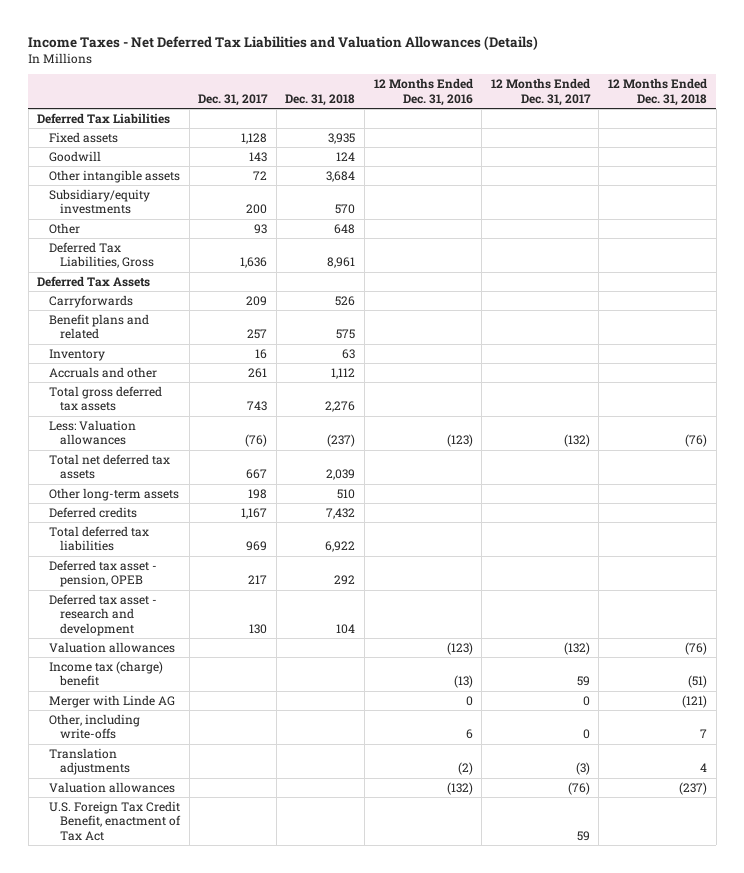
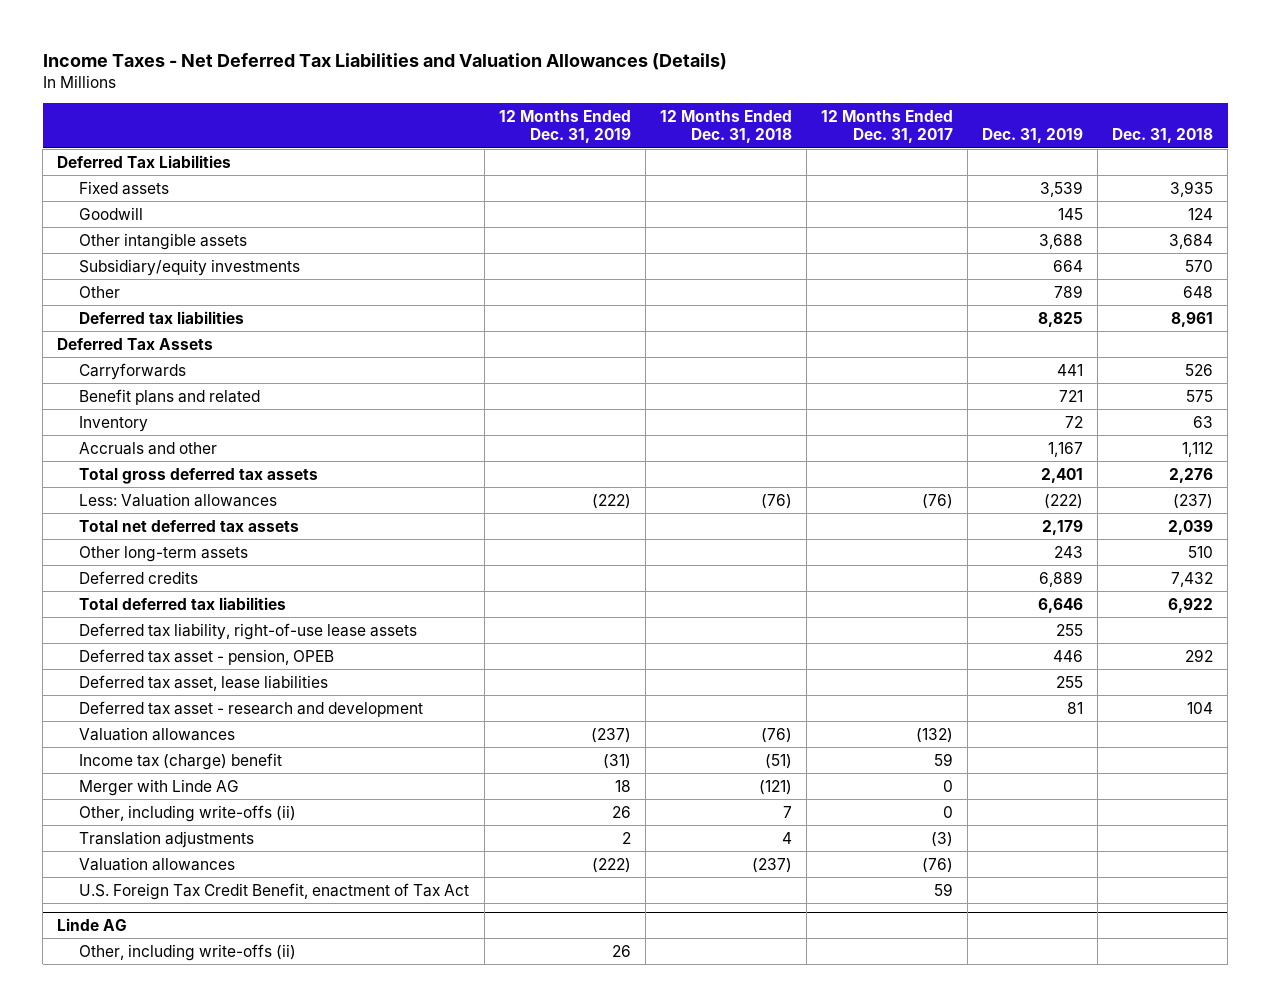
- | Dec. 31, 2017 | Dec. 31, 2018 | 12 Months Ended Dec. 31, 2016 | 12 Months Ended Dec. 31, 2017 | 12 Months Ended Dec. 31, 2018
+ | 12 Months Ended Dec. 31, 2019 | 12 Months Ended Dec. 31, 2018 | 12 Months Ended Dec. 31, 2017 | Dec. 31, 2019 | Dec. 31, 2018
- Deferred Tax Liabilities, Gross | 1,636 | 8,961 | | |
+ Deferred tax liabilities | | | | 8,825 | 8,961
- Less: Valuation allowances | (76) | (237) | (123) | (132) | (76)
+ Less: Valuation allowances | (222) | (76) | (76) | (222) | (237)
+ Deferred tax liability, right-of-use lease assets | | | | 255 |
+ Deferred tax asset, lease liabilities | | | | 255 |
- Other, including write-offs | | | 6 | 0 | 7
+ Other, including write-offs (ii) | 26 | 7 | 0 | |
+ Linde AG
+ Other, including write-offs (ii) | 26 | | | |

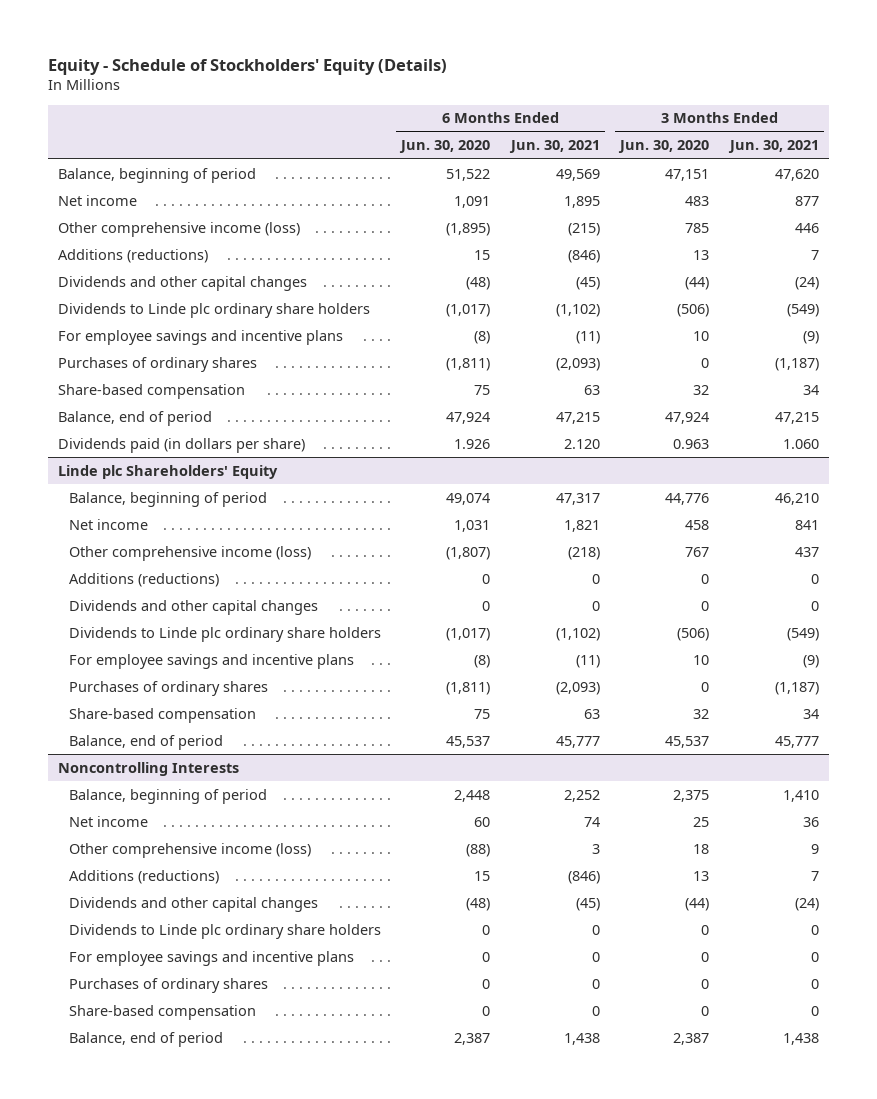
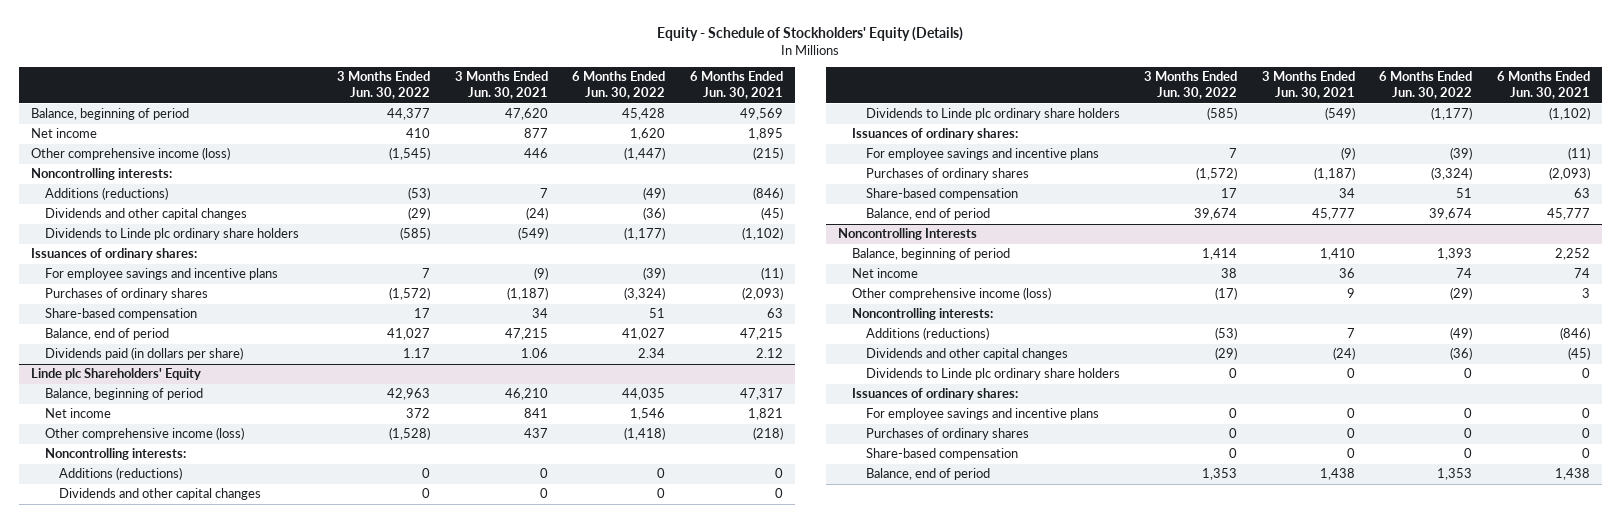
- | 6 Months Ended Jun. 30, 2020 | 6 Months Ended Jun. 30, 2021 | 3 Months Ended Jun. 30, 2020 | 3 Months Ended Jun. 30, 2021
+ | 3 Months Ended Jun. 30, 2022 | 3 Months Ended Jun. 30, 2021 | 6 Months Ended Jun. 30, 2022 | 6 Months Ended Jun. 30, 2021
+ Noncontrolling interests:
+ Issuances of ordinary shares:
- Dividends paid (in dollars per share) | 1.926 | 2.120 | 0.963 | 1.060
+ Dividends paid (in dollars per share) | 1.17 | 1.06 | 2.34 | 2.12
@ Linde plc Shareholders' Equity
+ Noncontrolling interests:
+ Issuances of ordinary shares:
@ Noncontrolling Interests
+ Noncontrolling interests:
+ Issuances of ordinary shares:

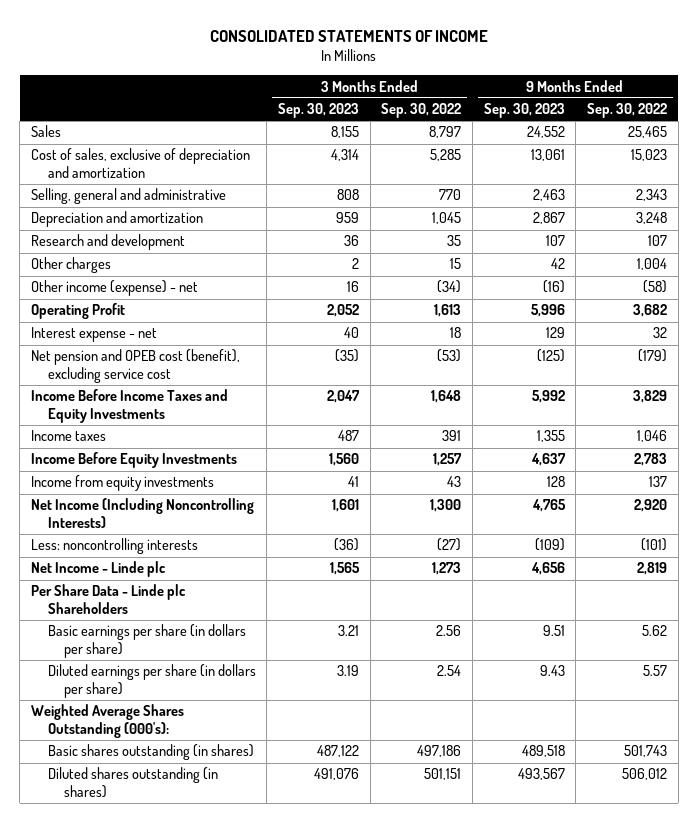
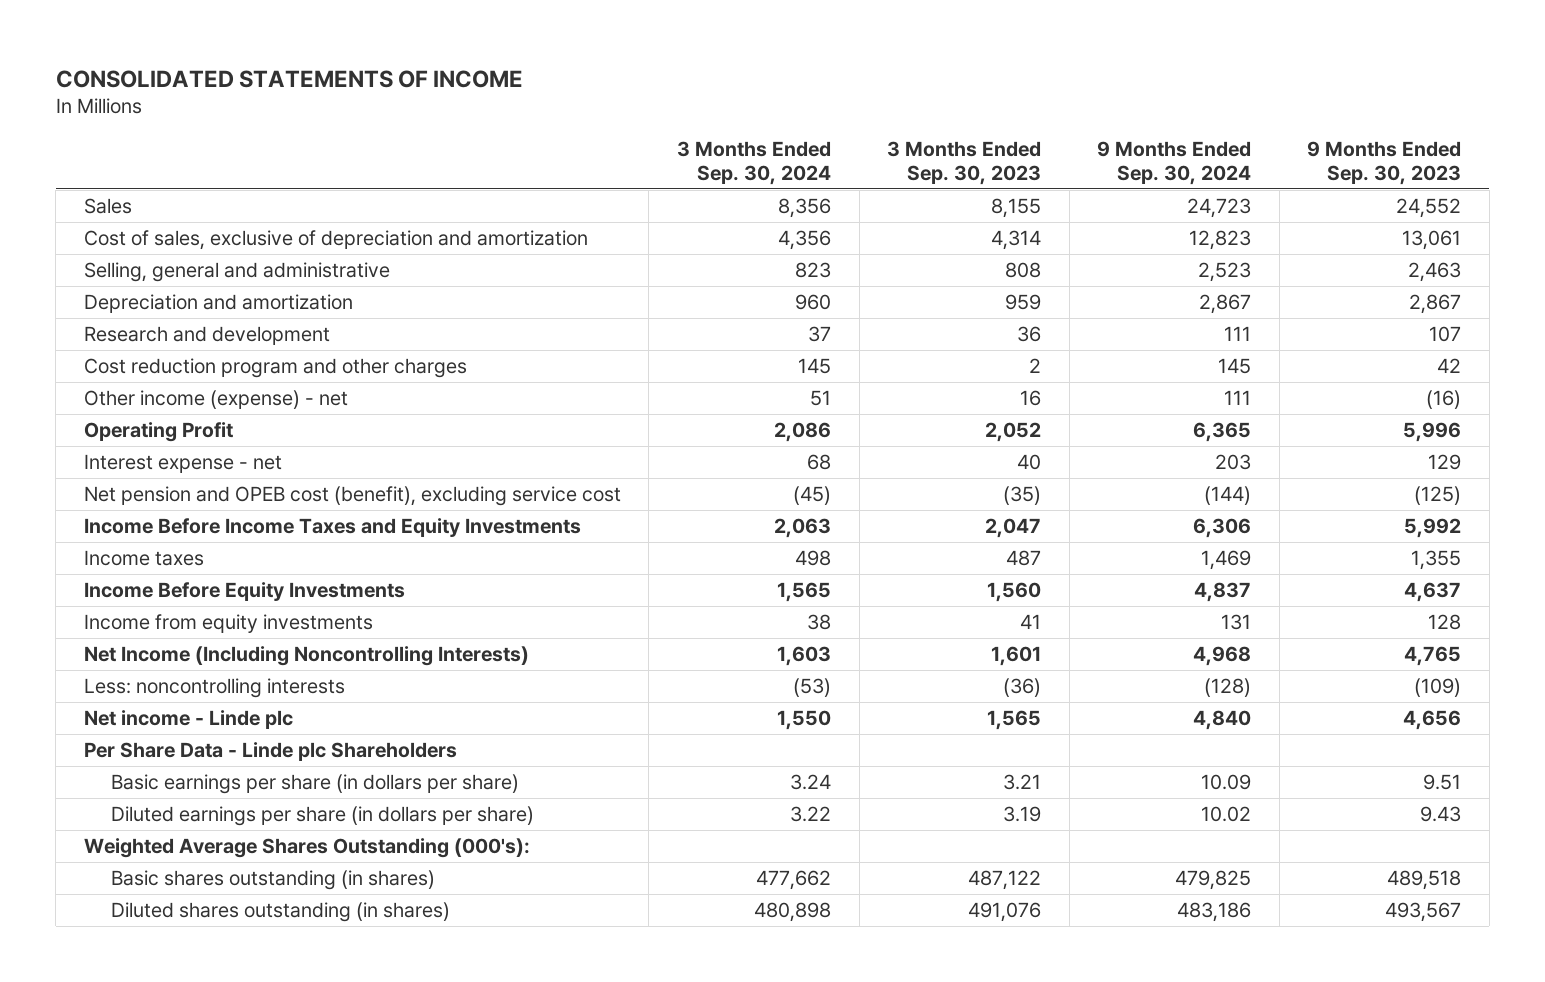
- | 3 Months Ended Sep. 30, 2023 | 3 Months Ended Sep. 30, 2022 | 9 Months Ended Sep. 30, 2023 | 9 Months Ended Sep. 30, 2022
+ | 3 Months Ended Sep. 30, 2024 | 3 Months Ended Sep. 30, 2023 | 9 Months Ended Sep. 30, 2024 | 9 Months Ended Sep. 30, 2023
- Other charges | 2 | 15 | 42 | 1,004
+ Cost reduction program and other charges | 145 | 2 | 145 | 42
- Net Income - Linde plc | 1,565 | 1,273 | 4,656 | 2,819
+ Net income - Linde plc | 1,550 | 1,565 | 4,840 | 4,656

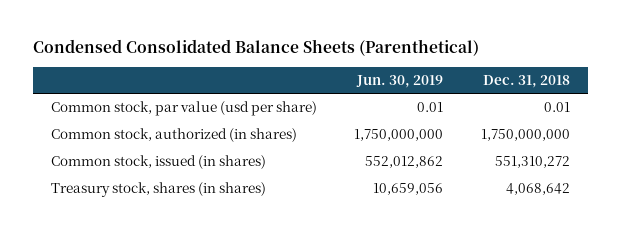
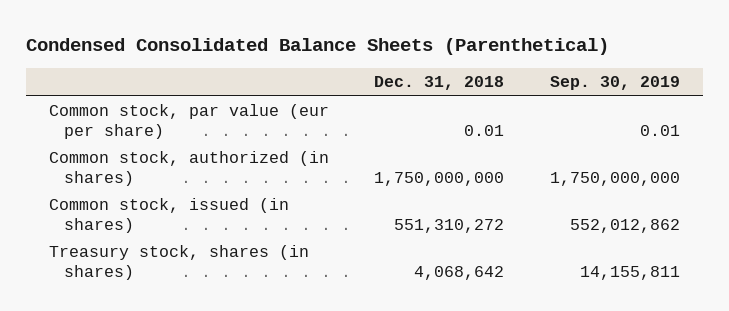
- | Jun. 30, 2019 | Dec. 31, 2018
+ | Dec. 31, 2018 | Sep. 30, 2019
- Common stock, par value (usd per share) | 0.01 | 0.01
+ Common stock, par value (eur per share) | 0.01 | 0.01

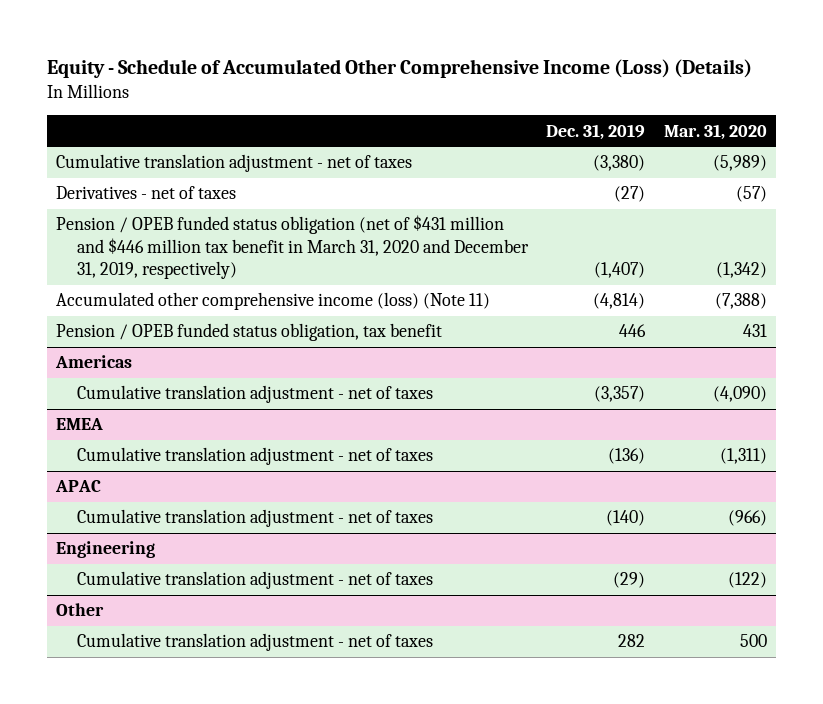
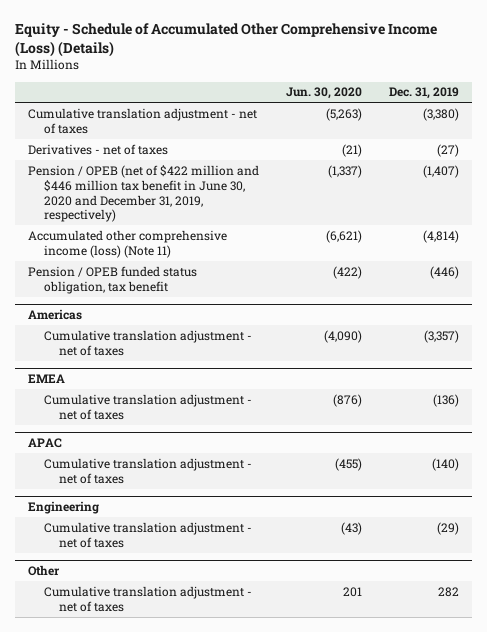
- | Dec. 31, 2019 | Mar. 31, 2020
+ | Jun. 30, 2020 | Dec. 31, 2019
- Pension / OPEB funded status obligation (net of $431 million and $446 million tax benefit in March 31, 2020 and December 31, 2019, respectively) | (1,407) | (1,342)
+ Pension / OPEB (net of $422 million and $446 million tax benefit in June 30, 2020 and December 31, 2019, respectively) | (1,337) | (1,407)
- Pension / OPEB funded status obligation, tax benefit | 446 | 431
+ Pension / OPEB funded status obligation, tax benefit | (422) | (446)

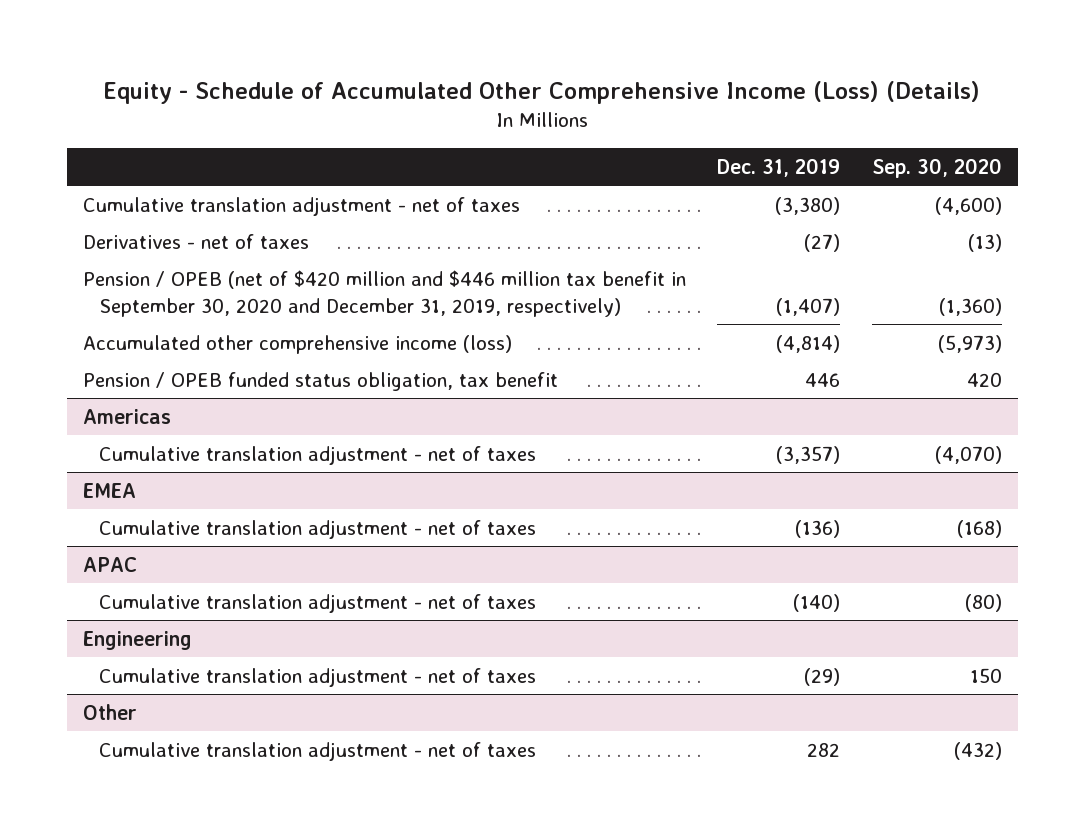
- | Jun. 30, 2020 | Dec. 31, 2019
+ | Dec. 31, 2019 | Sep. 30, 2020
- Pension / OPEB (net of $422 million and $446 million tax benefit in June 30, 2020 and December 31, 2019, respectively) | (1,337) | (1,407)
- Accumulated other comprehensive income (loss) (Note 11) | (6,621) | (4,814)
- Pension / OPEB funded status obligation, tax benefit | (422) | (446)
+ Pension / OPEB (net of $420 million and $446 million tax benefit in September 30, 2020 and December 31, 2019, respectively) | (1,407) | (1,360)
+ Accumulated other comprehensive income (loss) | (4,814) | (5,973)
+ Pension / OPEB funded status obligation, tax benefit | 446 | 420

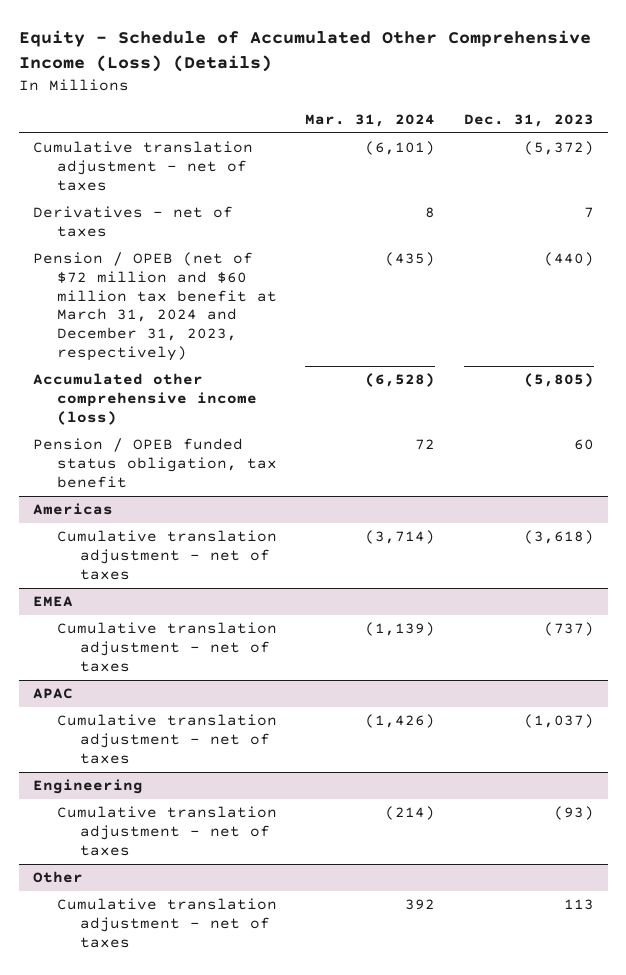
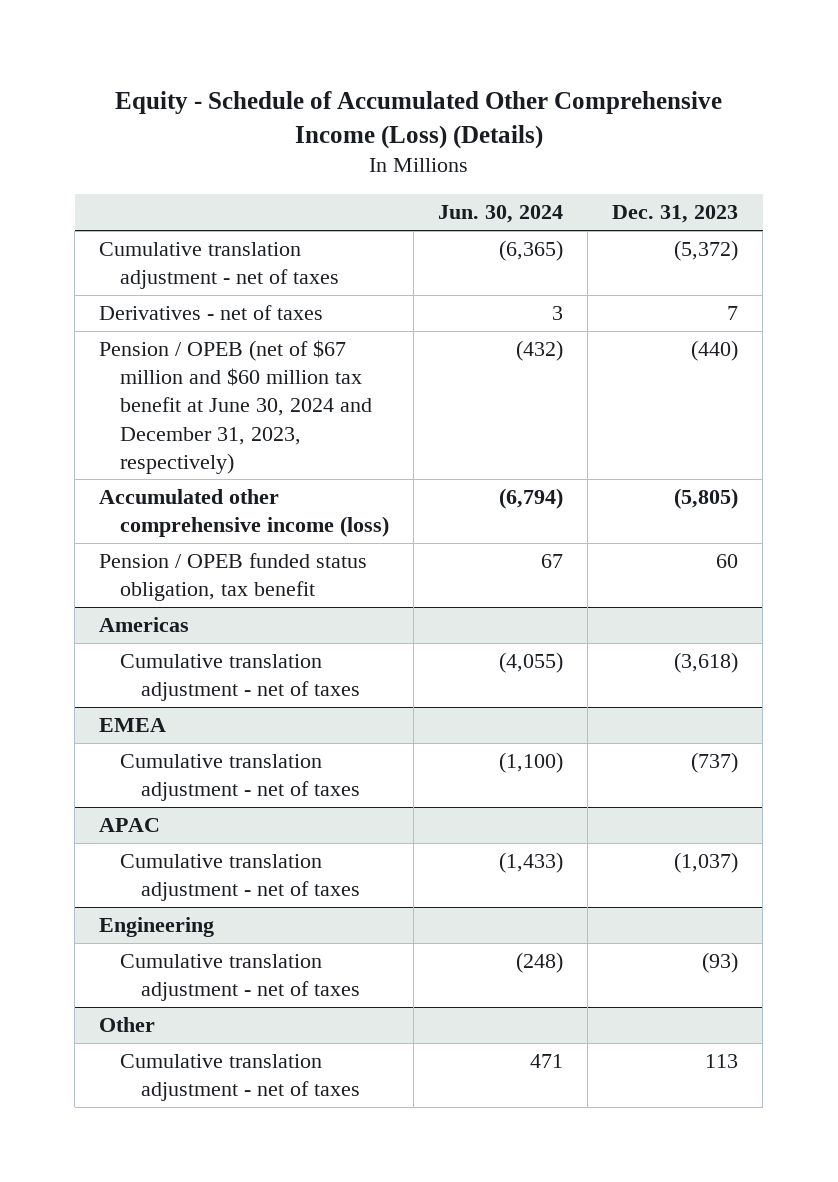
- | Mar. 31, 2024 | Dec. 31, 2023
+ | Jun. 30, 2024 | Dec. 31, 2023
- Pension / OPEB (net of $72 million and $60 million tax benefit at March 31, 2024 and December 31, 2023, respectively) | (435) | (440)
+ Pension / OPEB (net of $67 million and $60 million tax benefit at June 30, 2024 and December 31, 2023, respectively) | (432) | (440)

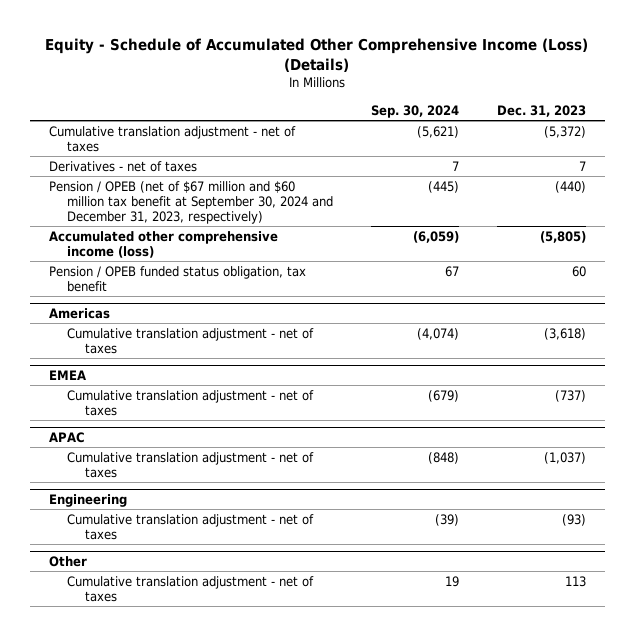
- | Jun. 30, 2024 | Dec. 31, 2023
+ | Sep. 30, 2024 | Dec. 31, 2023
- Pension / OPEB (net of $67 million and $60 million tax benefit at June 30, 2024 and December 31, 2023, respectively) | (432) | (440)
+ Pension / OPEB (net of $67 million and $60 million tax benefit at September 30, 2024 and December 31, 2023, respectively) | (445) | (440)

